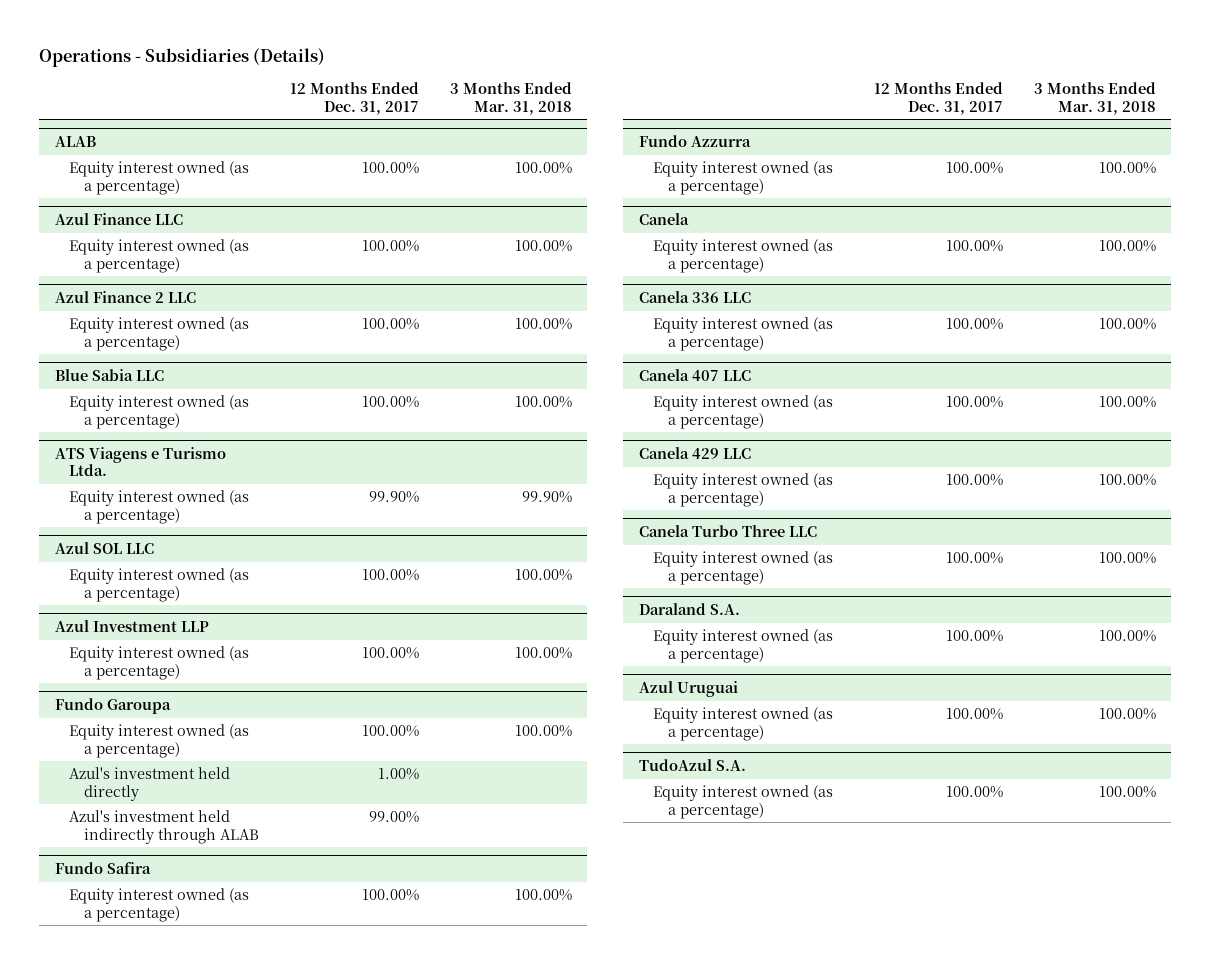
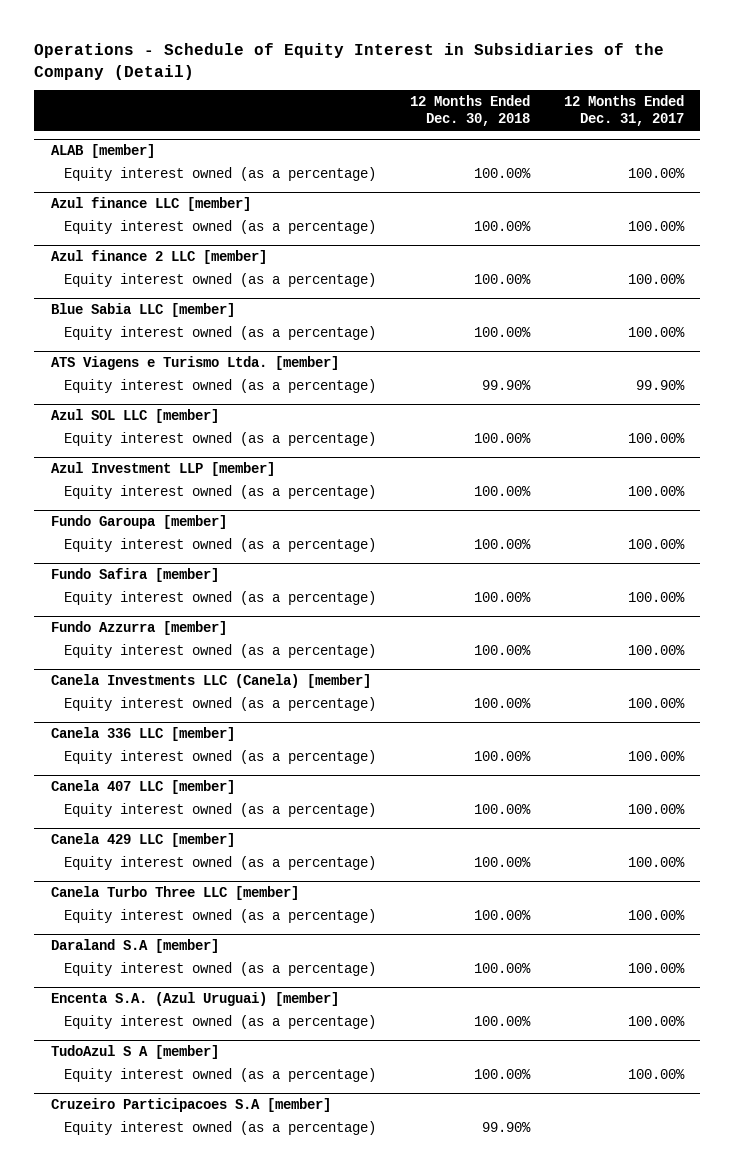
- Operations - Subsidiaries (Details)
+ Operations - Schedule of Equity Interest in Subsidiaries of the Company (Detail)
- | 12 Months Ended Dec. 31, 2017 | 3 Months Ended Mar. 31, 2018
+ | 12 Months Ended Dec. 30, 2018 | 12 Months Ended Dec. 31, 2017
- ALAB
+ ALAB [member]
- Azul Finance LLC
+ Azul finance LLC [member]
- Azul Finance 2 LLC
+ Azul finance 2 LLC [member]
- Blue Sabia LLC
+ Blue Sabia LLC [member]
- ATS Viagens e Turismo Ltda.
+ ATS Viagens e Turismo Ltda. [member]
- Azul SOL LLC
+ Azul SOL LLC [member]
- Azul Investment LLP
+ Azul Investment LLP [member]
- Fundo Garoupa
+ Fundo Garoupa [member]
- Azul's investment held directly | 1.00% |
- Azul's investment held indirectly through ALAB | 99.00% |
- Fundo Safira
+ Fundo Safira [member]
- Fundo Azzurra
+ Fundo Azzurra [member]
- Canela
+ Canela Investments LLC (Canela) [member]
- Canela 336 LLC
+ Canela 336 LLC [member]
- Canela 407 LLC
+ Canela 407 LLC [member]
- Canela 429 LLC
+ Canela 429 LLC [member]
- Canela Turbo Three LLC
+ Canela Turbo Three LLC [member]
- Daraland S.A.
+ Daraland S.A [member]
- Azul Uruguai
+ Encenta S.A. (Azul Uruguai) [member]
- TudoAzul S.A.
+ TudoAzul S A [member]
+ Cruzeiro Participacoes S.A [member]
+ Equity interest owned (as a percentage) | 99.90% |

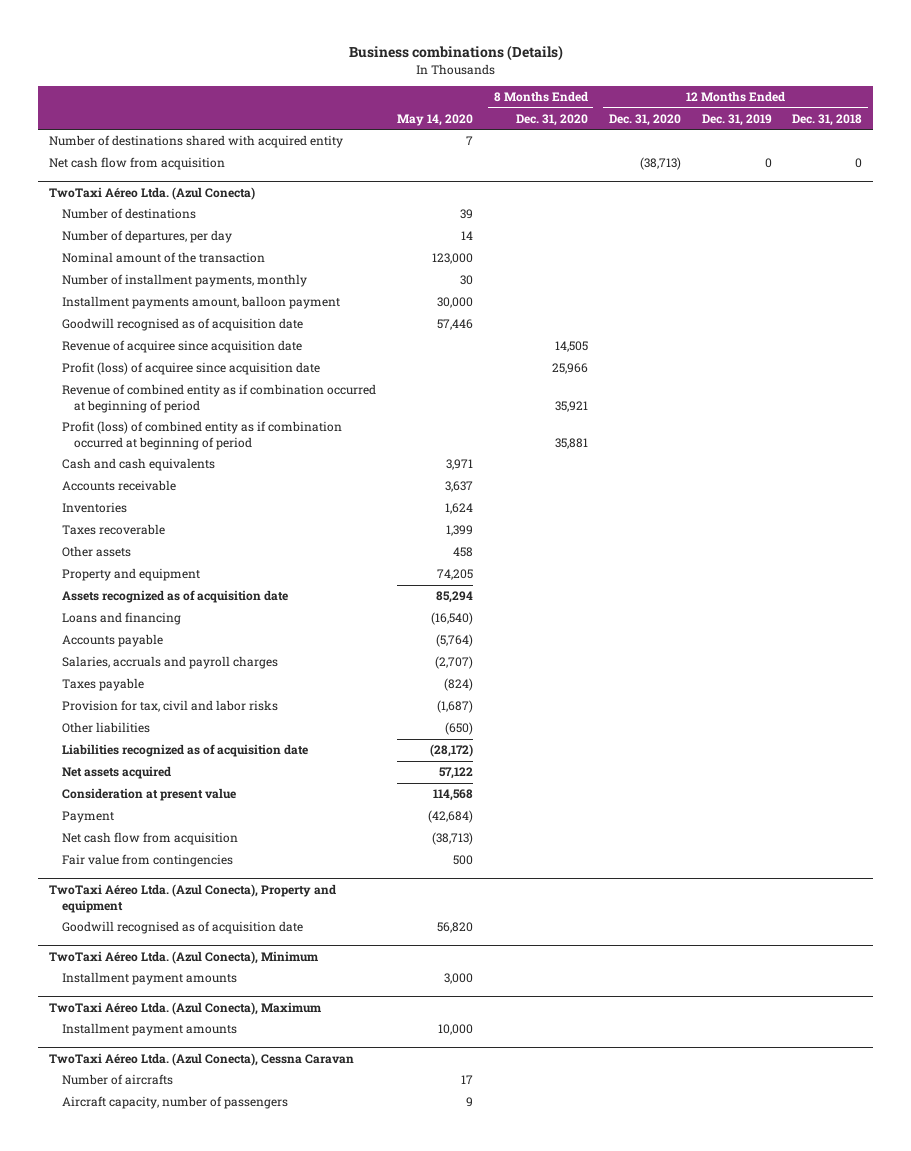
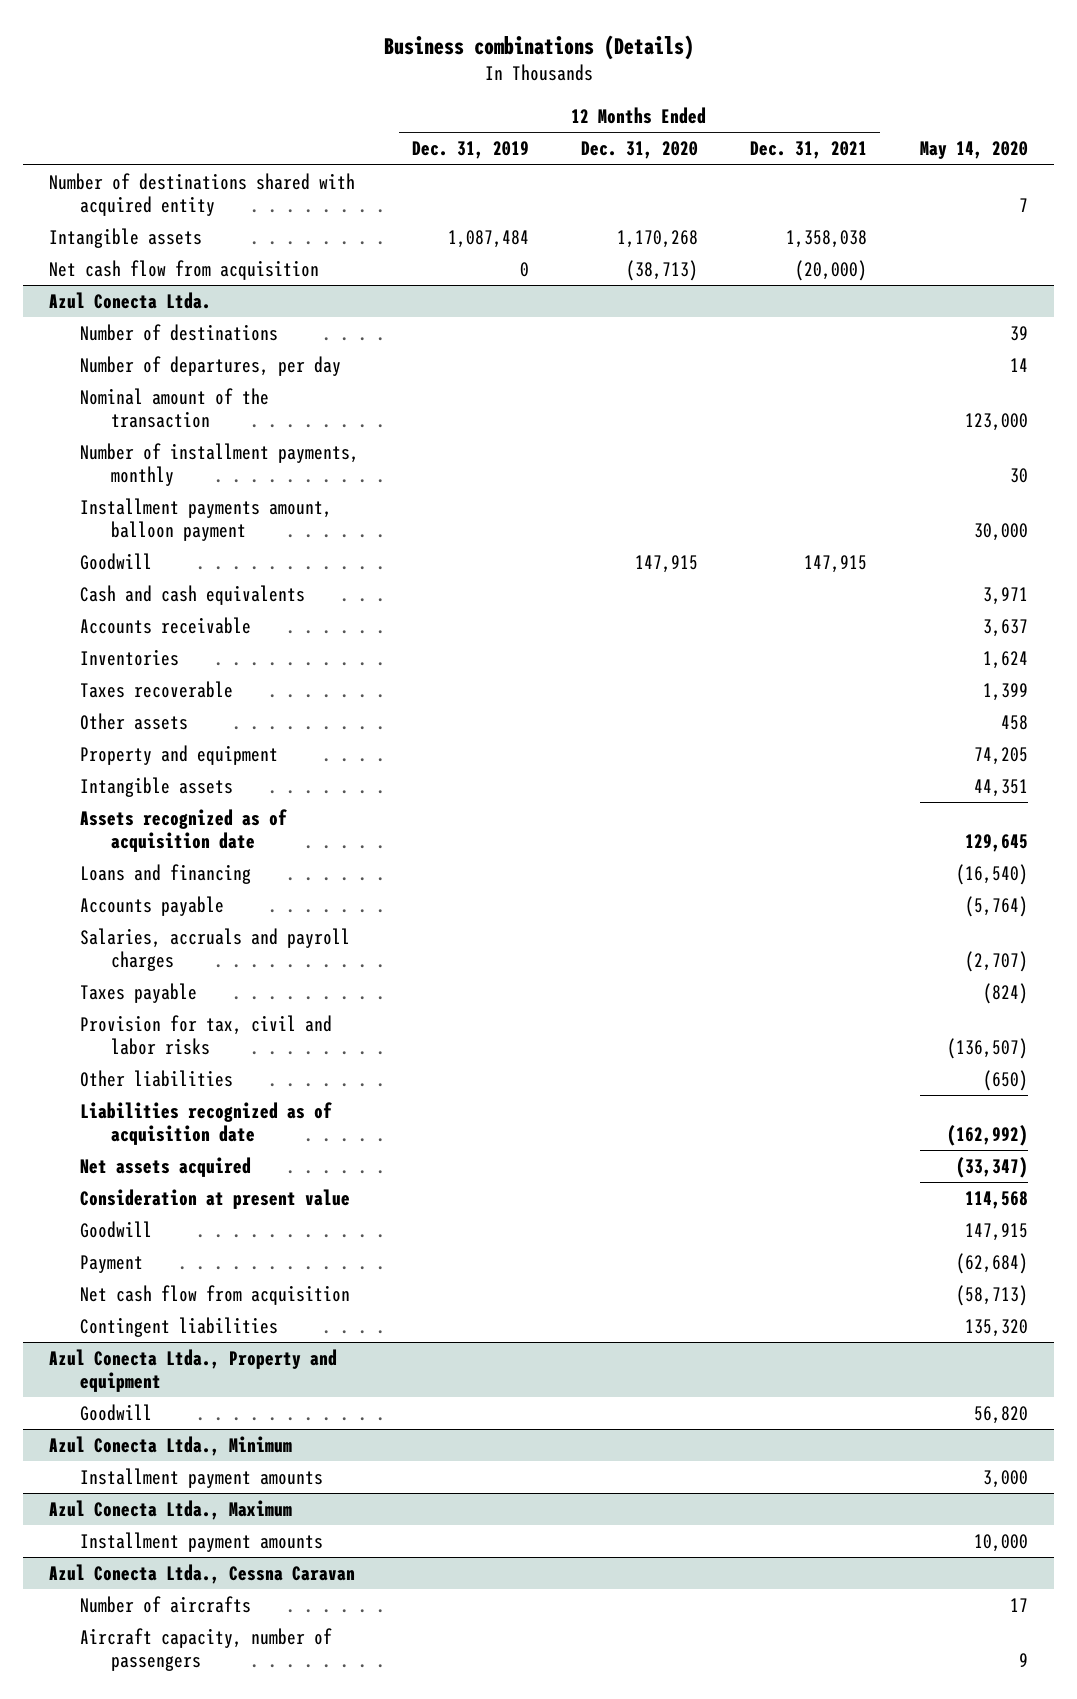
- | May 14, 2020 | 8 Months Ended Dec. 31, 2020 | 12 Months Ended Dec. 31, 2020 | 12 Months Ended Dec. 31, 2019 | 12 Months Ended Dec. 31, 2018
+ | 12 Months Ended Dec. 31, 2019 | 12 Months Ended Dec. 31, 2020 | 12 Months Ended Dec. 31, 2021 | May 14, 2020
+ Intangible assets | 1,087,484 | 1,170,268 | 1,358,038 |
- TwoTaxi Aéreo Ltda. (Azul Conecta)
+ Azul Conecta Ltda.
- Goodwill recognised as of acquisition date | 57,446 | | | |
- Revenue of acquiree since acquisition date | | 14,505 | | |
- Profit (loss) of acquiree since acquisition date | | 25,966 | | |
- Revenue of combined entity as if combination occurred at beginning of period | | 35,921 | | |
- Profit (loss) of combined entity as if combination occurred at beginning of period | | 35,881 | | |
+ Goodwill | | 147,915 | 147,915 |
- Assets recognized as of acquisition date | 85,294 | | | |
+ Intangible assets | | | | 44,351
+ Assets recognized as of acquisition date | | | | 129,645
- Provision for tax, civil and labor risks | (1,687) | | | |
+ Provision for tax, civil and labor risks | | | | (136,507)
- Liabilities recognized as of acquisition date | (28,172) | | | |
- Net assets acquired | 57,122 | | | |
+ Liabilities recognized as of acquisition date | | | | (162,992)
+ Net assets acquired | | | | (33,347)
- Payment | (42,684) | | | |
- Net cash flow from acquisition | (38,713) | | | |
- Fair value from contingencies | 500 | | | |
- TwoTaxi Aéreo Ltda. (Azul Conecta), Property and equipment
- Goodwill recognised as of acquisition date | 56,820 | | | |
- TwoTaxi Aéreo Ltda. (Azul Conecta), Minimum
+ Goodwill | | | | 147,915
+ Payment | | | | (62,684)
+ Net cash flow from acquisition | | | | (58,713)
+ Contingent liabilities | | | | 135,320
+ Azul Conecta Ltda., Property and equipment
+ Goodwill | | | | 56,820
+ Azul Conecta Ltda., Minimum
- TwoTaxi Aéreo Ltda. (Azul Conecta), Maximum
+ Azul Conecta Ltda., Maximum
- TwoTaxi Aéreo Ltda. (Azul Conecta), Cessna Caravan
+ Azul Conecta Ltda., Cessna Caravan

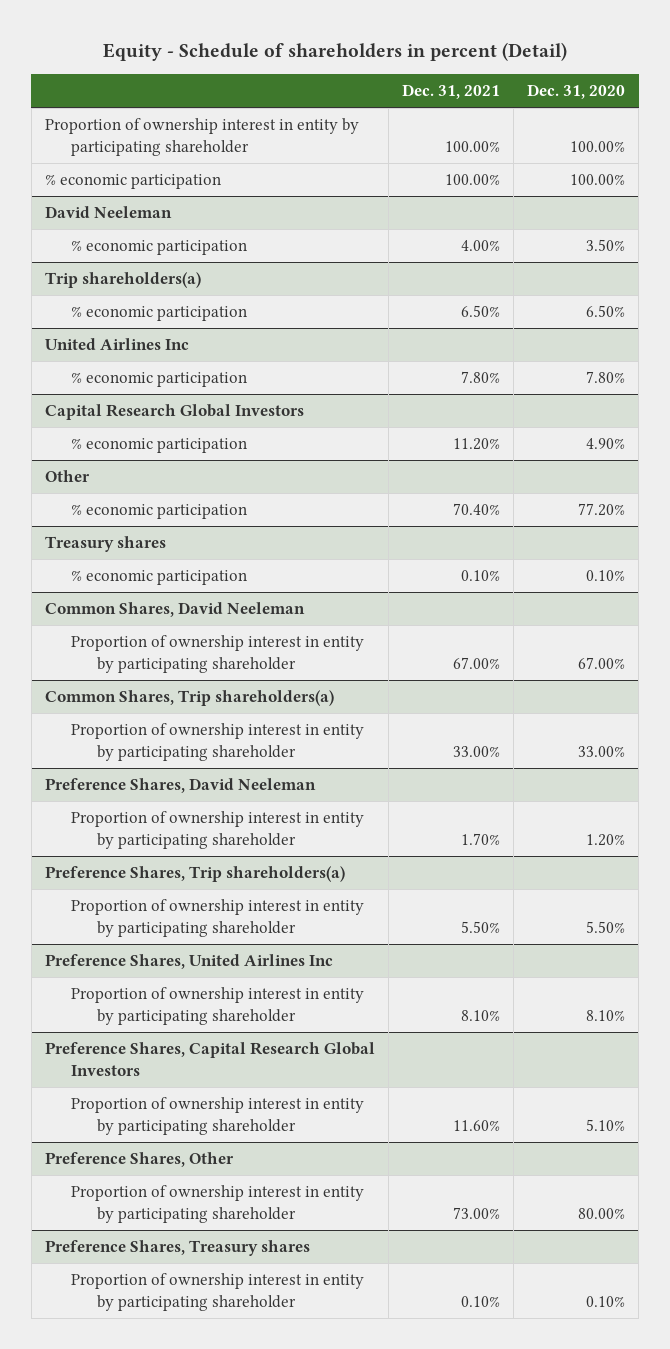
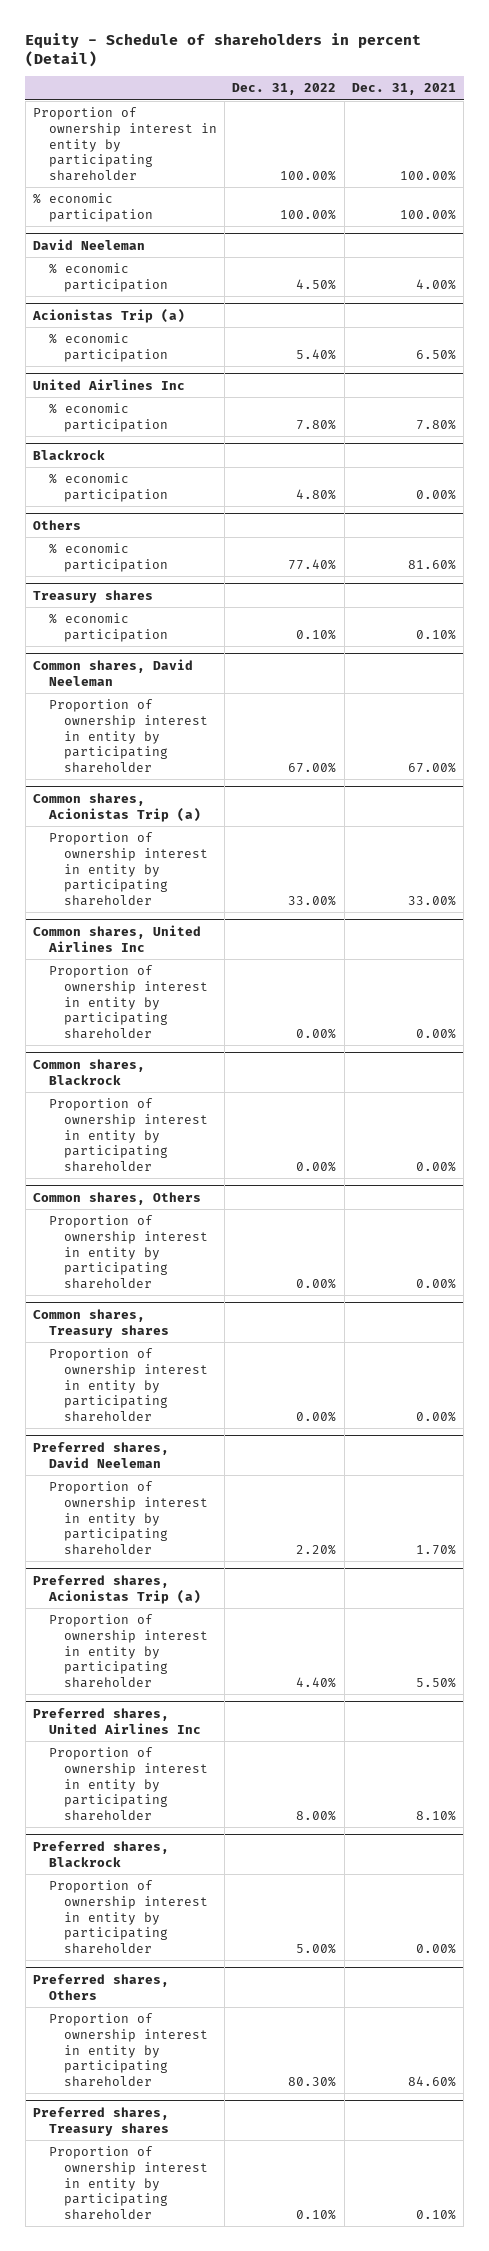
- | Dec. 31, 2021 | Dec. 31, 2020
+ | Dec. 31, 2022 | Dec. 31, 2021
- Trip shareholders(a)
+ Acionistas Trip (a)
- Capital Research Global Investors
- % economic participation | 11.20% | 4.90%
- Other
- % economic participation | 70.40% | 77.20%
+ Blackrock
+ % economic participation | 4.80% | 0.00%
+ Others
+ % economic participation | 77.40% | 81.60%
- Common Shares, David Neeleman
+ Common shares, David Neeleman
- Common Shares, Trip shareholders(a)
+ Common shares, Acionistas Trip (a)
- Preference Shares, David Neeleman
+ Common shares, United Airlines Inc
+ Proportion of ownership interest in entity by participating shareholder | 0.00% | 0.00%
+ Common shares, Blackrock
+ Proportion of ownership interest in entity by participating shareholder | 0.00% | 0.00%
+ Common shares, Others
+ Proportion of ownership interest in entity by participating shareholder | 0.00% | 0.00%
+ Common shares, Treasury shares
+ Proportion of ownership interest in entity by participating shareholder | 0.00% | 0.00%
+ Preferred shares, David Neeleman
- Preference Shares, Trip shareholders(a)
+ Preferred shares, Acionistas Trip (a)
- Preference Shares, United Airlines Inc
+ Preferred shares, United Airlines Inc
- Preference Shares, Capital Research Global Investors
- Proportion of ownership interest in entity by participating shareholder | 11.60% | 5.10%
- Preference Shares, Other
- Proportion of ownership interest in entity by participating shareholder | 73.00% | 80.00%
- Preference Shares, Treasury shares
+ Preferred shares, Blackrock
+ Proportion of ownership interest in entity by participating shareholder | 5.00% | 0.00%
+ Preferred shares, Others
+ Proportion of ownership interest in entity by participating shareholder | 80.30% | 84.60%
+ Preferred shares, Treasury shares

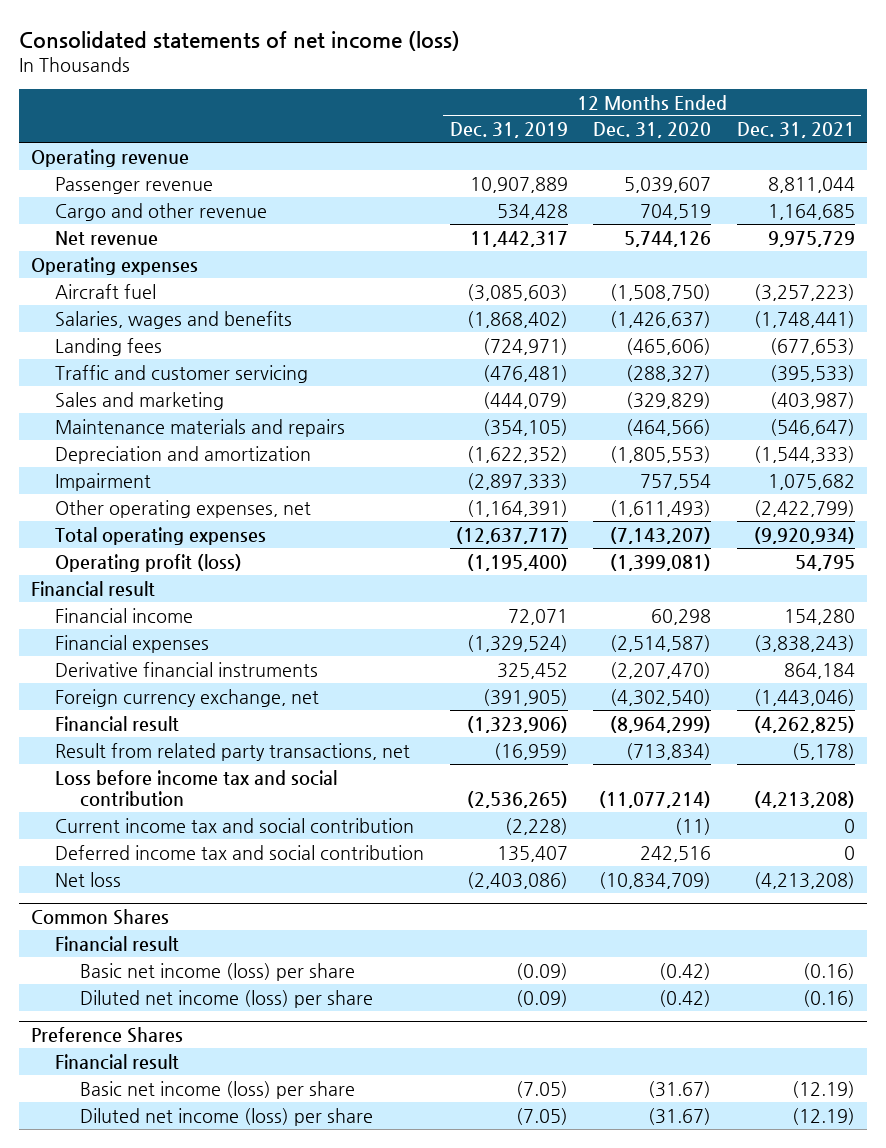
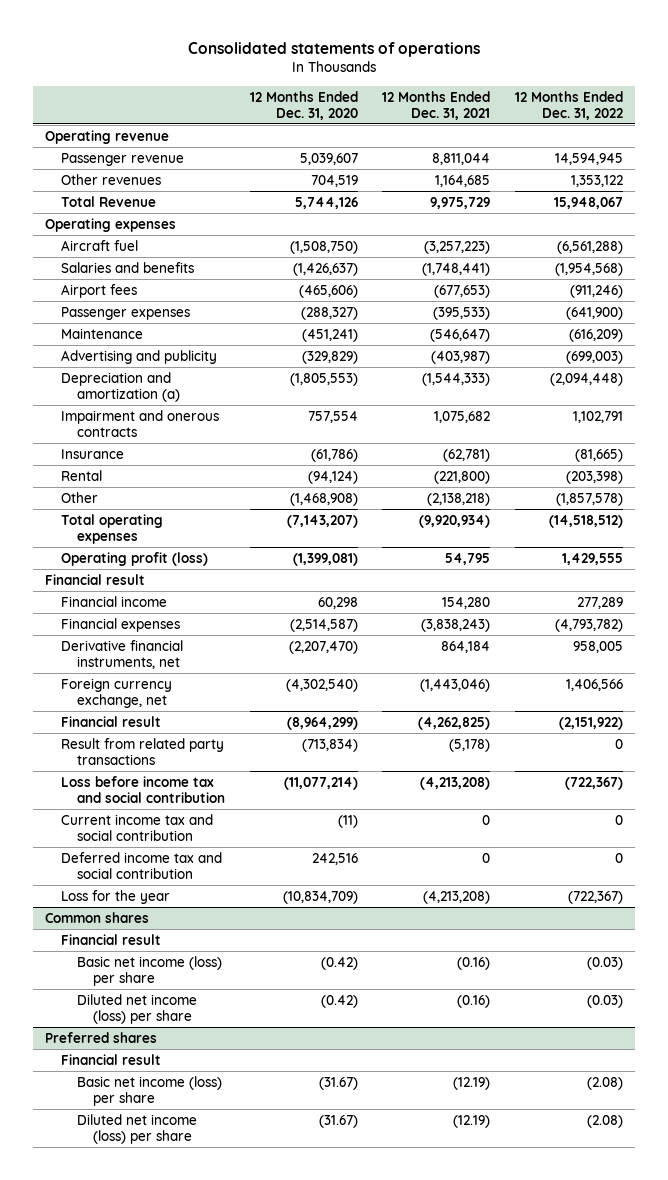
- Consolidated statements of net income (loss)
+ Consolidated statements of operations
- | 12 Months Ended Dec. 31, 2019 | 12 Months Ended Dec. 31, 2020 | 12 Months Ended Dec. 31, 2021
+ | 12 Months Ended Dec. 31, 2020 | 12 Months Ended Dec. 31, 2021 | 12 Months Ended Dec. 31, 2022
- Cargo and other revenue | 534,428 | 704,519 | 1,164,685
- Net revenue | 11,442,317 | 5,744,126 | 9,975,729
+ Other revenues | 704,519 | 1,164,685 | 1,353,122
+ Total Revenue | 5,744,126 | 9,975,729 | 15,948,067
- Salaries, wages and benefits | (1,868,402) | (1,426,637) | (1,748,441)
- Landing fees | (724,971) | (465,606) | (677,653)
- Traffic and customer servicing | (476,481) | (288,327) | (395,533)
- Sales and marketing | (444,079) | (329,829) | (403,987)
- Maintenance materials and repairs | (354,105) | (464,566) | (546,647)
- Depreciation and amortization | (1,622,352) | (1,805,553) | (1,544,333)
- Impairment | (2,897,333) | 757,554 | 1,075,682
- Other operating expenses, net | (1,164,391) | (1,611,493) | (2,422,799)
+ Salaries and benefits | (1,426,637) | (1,748,441) | (1,954,568)
+ Airport fees | (465,606) | (677,653) | (911,246)
+ Passenger expenses | (288,327) | (395,533) | (641,900)
+ Maintenance | (451,241) | (546,647) | (616,209)
+ Advertising and publicity | (329,829) | (403,987) | (699,003)
+ Depreciation and amortization (a) | (1,805,553) | (1,544,333) | (2,094,448)
+ Impairment and onerous contracts | 757,554 | 1,075,682 | 1,102,791
+ Insurance | (61,786) | (62,781) | (81,665)
+ Rental | (94,124) | (221,800) | (203,398)
+ Other | (1,468,908) | (2,138,218) | (1,857,578)
- Derivative financial instruments | 325,452 | (2,207,470) | 864,184
+ Derivative financial instruments, net | (2,207,470) | 864,184 | 958,005
- Result from related party transactions, net | (16,959) | (713,834) | (5,178)
+ Result from related party transactions | (713,834) | (5,178) | 0
- Net loss | (2,403,086) | (10,834,709) | (4,213,208)
- Common Shares
+ Loss for the year | (10,834,709) | (4,213,208) | (722,367)
+ Common shares
- Preference Shares
+ Preferred shares

